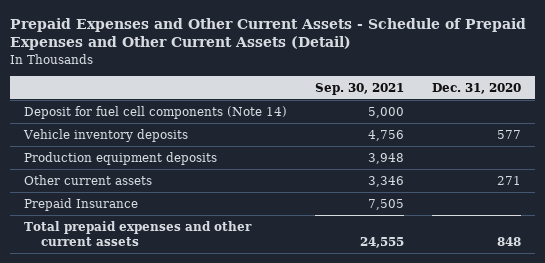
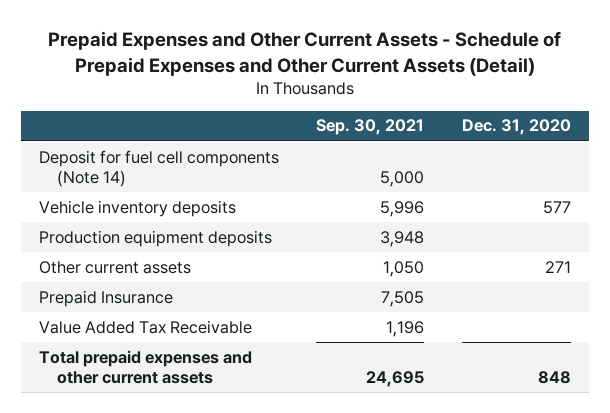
- Vehicle inventory deposits | 4,756 | 577
+ Vehicle inventory deposits | 5,996 | 577
- Other current assets | 3,346 | 271
+ Other current assets | 1,050 | 271
- Total prepaid expenses and other current assets | 24,555 | 848
+ Value Added Tax Receivable | 1,196 |
+ Total prepaid expenses and other current assets | 24,695 | 848

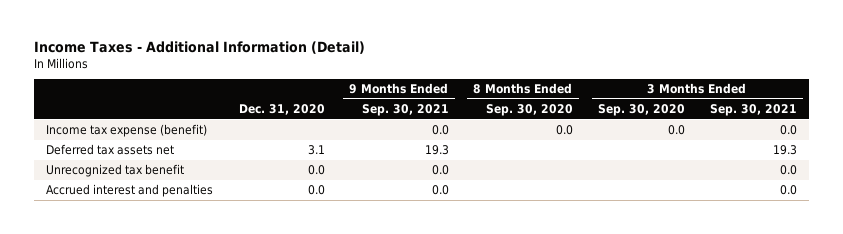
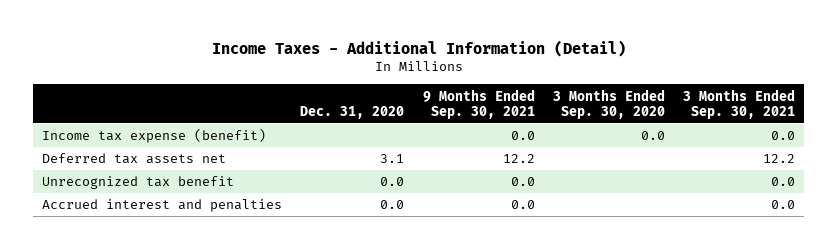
- | Dec. 31, 2020 | 9 Months Ended Sep. 30, 2021 | 8 Months Ended Sep. 30, 2020 | 3 Months Ended Sep. 30, 2020 | 3 Months Ended Sep. 30, 2021
+ | Dec. 31, 2020 | 9 Months Ended Sep. 30, 2021 | 3 Months Ended Sep. 30, 2020 | 3 Months Ended Sep. 30, 2021
- Deferred tax assets net | 3.1 | 19.3 | | | 19.3
+ Deferred tax assets net | 3.1 | 12.2 | | 12.2

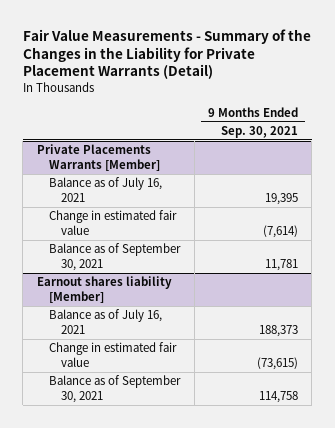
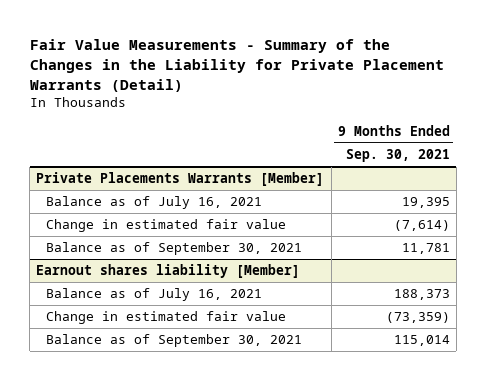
@ Earnout shares liability [Member]
- Change in estimated fair value | (73,615)
- Balance as of September 30, 2021 | 114,758
+ Change in estimated fair value | (73,359)
+ Balance as of September 30, 2021 | 115,014

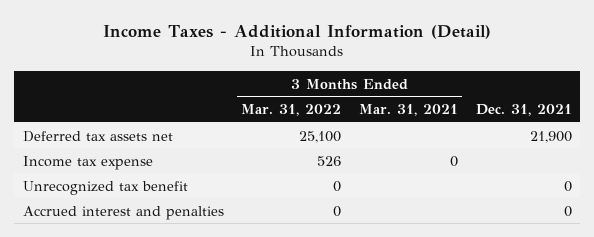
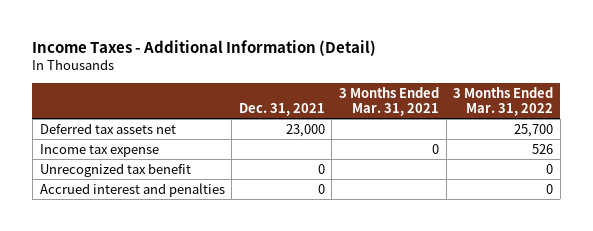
- | 3 Months Ended Mar. 31, 2022 | 3 Months Ended Mar. 31, 2021 | Dec. 31, 2021
+ | Dec. 31, 2021 | 3 Months Ended Mar. 31, 2021 | 3 Months Ended Mar. 31, 2022
- Deferred tax assets net | 25,100 | | 21,900
+ Deferred tax assets net | 23,000 | | 25,700

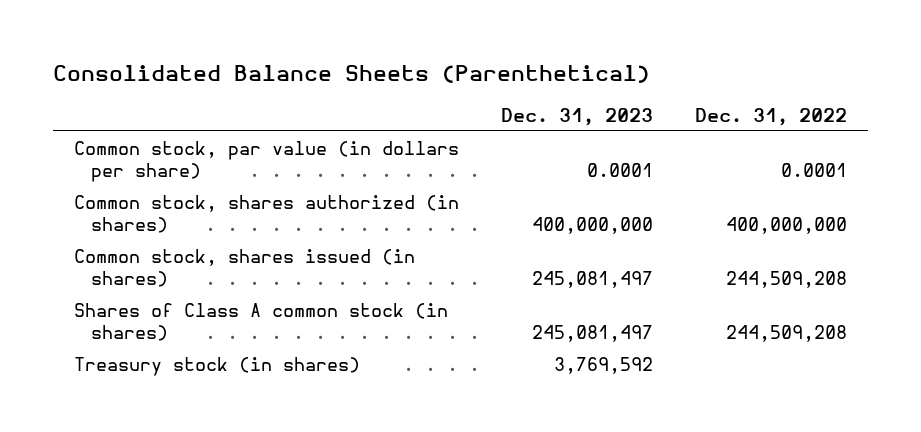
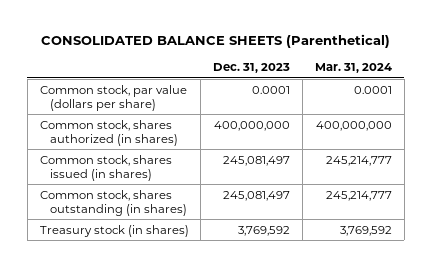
- Consolidated Balance Sheets (Parenthetical)
+ CONSOLIDATED BALANCE SHEETS (Parenthetical)
- | Dec. 31, 2023 | Dec. 31, 2022
+ | Dec. 31, 2023 | Mar. 31, 2024
- Common stock, par value (in dollars per share) | 0.0001 | 0.0001
+ Common stock, par value (dollars per share) | 0.0001 | 0.0001
- Shares of Class A common stock (in shares) | 245,081,497 | 244,509,208
+ Common stock, shares outstanding (in shares) | 245,081,497 | 245,214,777

